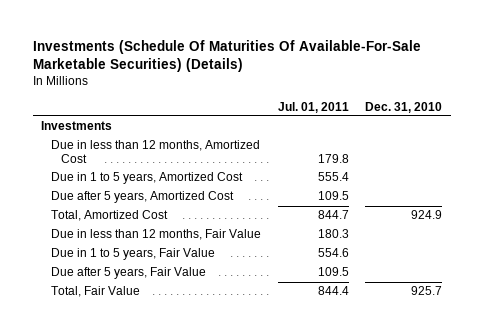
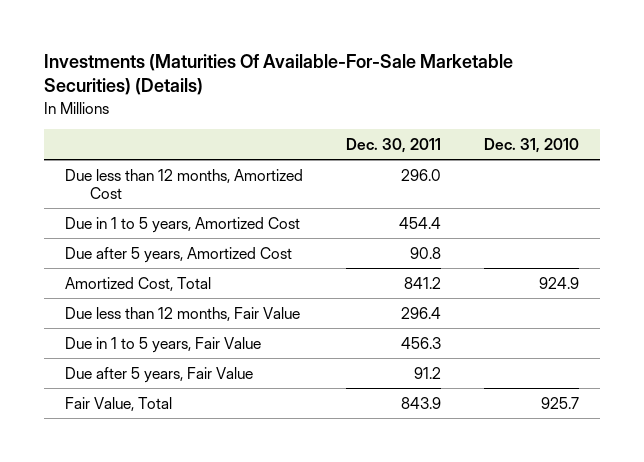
- Investments (Schedule Of Maturities Of Available-For-Sale Marketable Securities) (Details)
+ Investments (Maturities Of Available-For-Sale Marketable Securities) (Details)
- | Jul. 01, 2011 | Dec. 31, 2010
+ | Dec. 30, 2011 | Dec. 31, 2010
- Investments
- Due in less than 12 months, Amortized Cost | 179.8 |
+ Due less than 12 months, Amortized Cost | 296.0 |
- Total, Amortized Cost | 844.7 | 924.9
- Due in less than 12 months, Fair Value | 180.3 |
+ Amortized Cost, Total | 841.2 | 924.9
+ Due less than 12 months, Fair Value | 296.4 |
- Total, Fair Value | 844.4 | 925.7
+ Fair Value, Total | 843.9 | 925.7

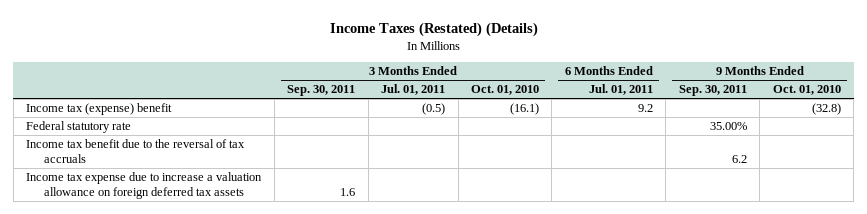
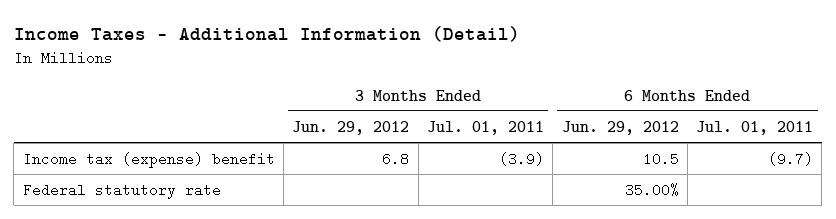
- Income Taxes (Restated) (Details)
+ Income Taxes - Additional Information (Detail)
- | 3 Months Ended Sep. 30, 2011 | 3 Months Ended Jul. 01, 2011 | 3 Months Ended Oct. 01, 2010 | 6 Months Ended Jul. 01, 2011 | 9 Months Ended Sep. 30, 2011 | 9 Months Ended Oct. 01, 2010
+ | 3 Months Ended Jun. 29, 2012 | 3 Months Ended Jul. 01, 2011 | 6 Months Ended Jun. 29, 2012 | 6 Months Ended Jul. 01, 2011
- Income tax (expense) benefit | | (0.5) | (16.1) | 9.2 | | (32.8)
+ Income tax (expense) benefit | 6.8 | (3.9) | 10.5 | (9.7)
- Income tax benefit due to the reversal of tax accruals | | | | | 6.2 |
- Income tax expense due to increase a valuation allowance on foreign deferred tax assets | 1.6 | | | | |

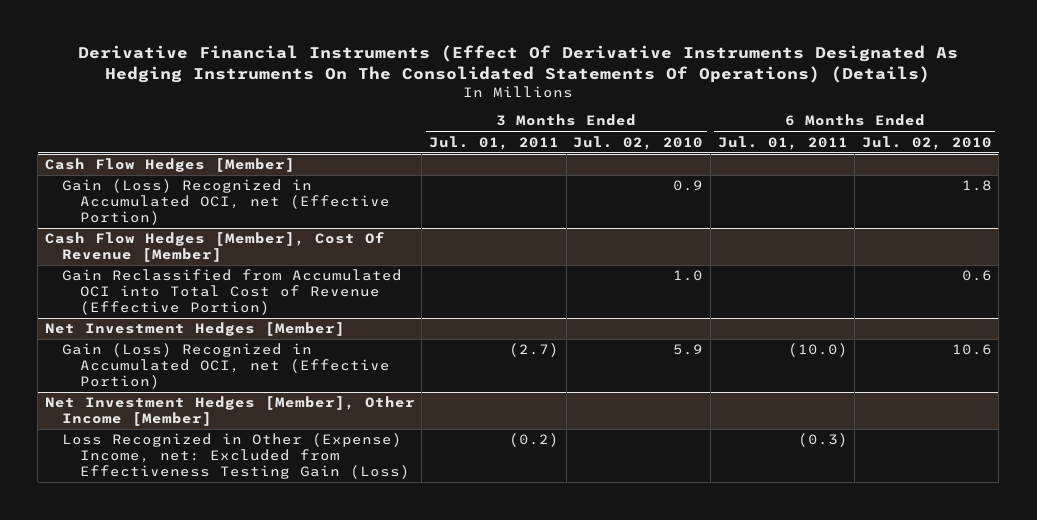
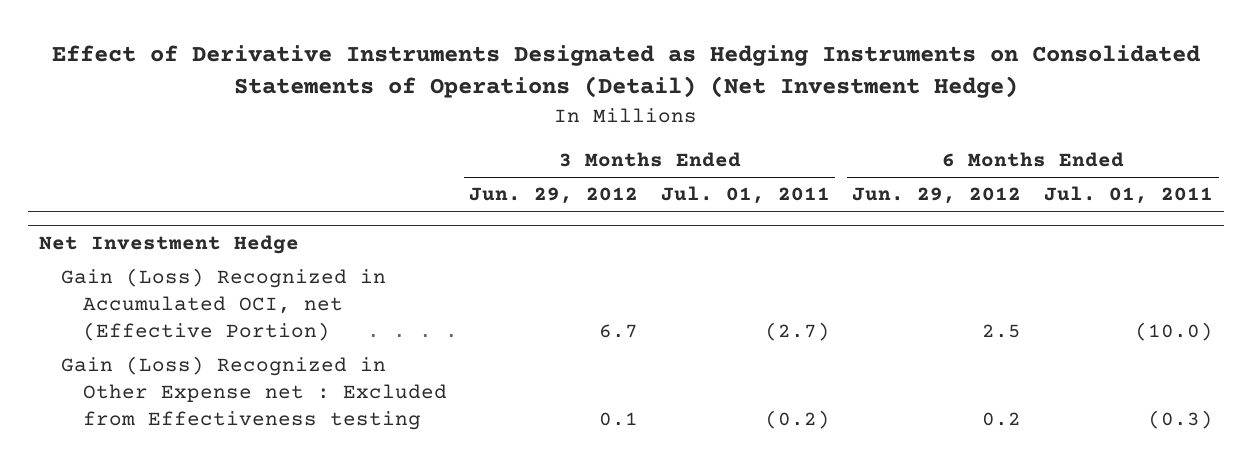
- Derivative Financial Instruments (Effect Of Derivative Instruments Designated As Hedging Instruments On The Consolidated Statements Of Operations) (Details)
+ Effect of Derivative Instruments Designated as Hedging Instruments on Consolidated Statements of Operations (Detail) (Net Investment Hedge)
- | 3 Months Ended Jul. 01, 2011 | 3 Months Ended Jul. 02, 2010 | 6 Months Ended Jul. 01, 2011 | 6 Months Ended Jul. 02, 2010
+ | 3 Months Ended Jun. 29, 2012 | 3 Months Ended Jul. 01, 2011 | 6 Months Ended Jun. 29, 2012 | 6 Months Ended Jul. 01, 2011
- Cash Flow Hedges [Member]
- Gain (Loss) Recognized in Accumulated OCI, net (Effective Portion) | | 0.9 | | 1.8
- Cash Flow Hedges [Member], Cost Of Revenue [Member]
- Gain Reclassified from Accumulated OCI into Total Cost of Revenue (Effective Portion) | | 1.0 | | 0.6
- Net Investment Hedges [Member]
+ Net Investment Hedge
- Net Investment Hedges [Member], Other Income [Member]
- Loss Recognized in Other (Expense) Income, net: Excluded from Effectiveness Testing Gain (Loss) | (0.2) | | (0.3) |
+ Gain (Loss) Recognized in Other Expense net : Excluded from Effectiveness testing | 0.1 | (0.2) | 0.2 | (0.3)

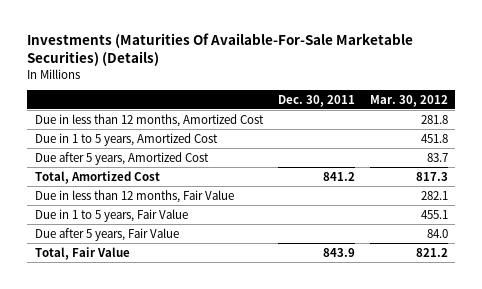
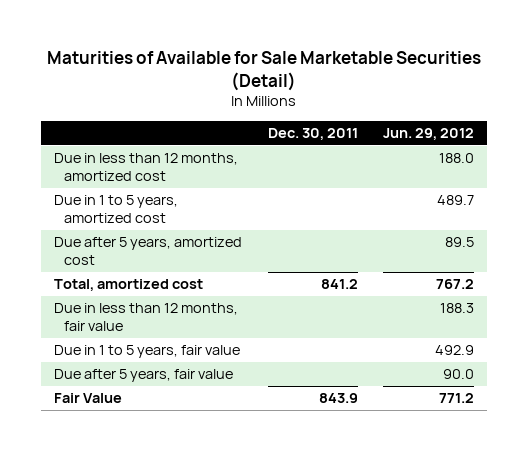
- Investments (Maturities Of Available-For-Sale Marketable Securities) (Details)
+ Maturities of Available for Sale Marketable Securities (Detail)
- | Dec. 30, 2011 | Mar. 30, 2012
+ | Dec. 30, 2011 | Jun. 29, 2012
- Due in less than 12 months, Amortized Cost | | 281.8
- Due in 1 to 5 years, Amortized Cost | | 451.8
- Due after 5 years, Amortized Cost | | 83.7
- Total, Amortized Cost | 841.2 | 817.3
- Due in less than 12 months, Fair Value | | 282.1
- Due in 1 to 5 years, Fair Value | | 455.1
- Due after 5 years, Fair Value | | 84.0
- Total, Fair Value | 843.9 | 821.2
+ Due in less than 12 months, amortized cost | | 188.0
+ Due in 1 to 5 years, amortized cost | | 489.7
+ Due after 5 years, amortized cost | | 89.5
+ Total, amortized cost | 841.2 | 767.2
+ Due in less than 12 months, fair value | | 188.3
+ Due in 1 to 5 years, fair value | | 492.9
+ Due after 5 years, fair value | | 90.0
+ Fair Value | 843.9 | 771.2

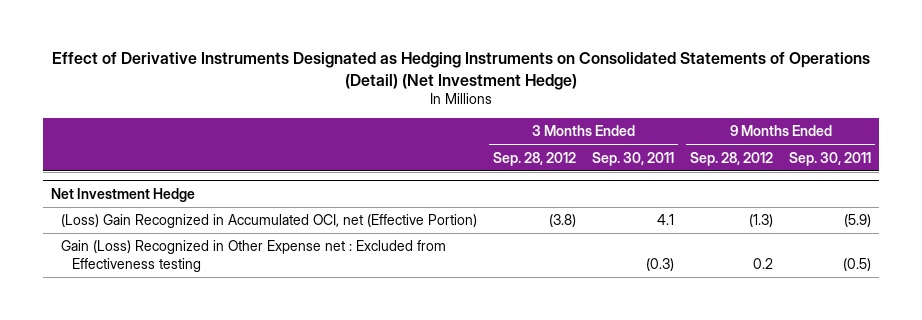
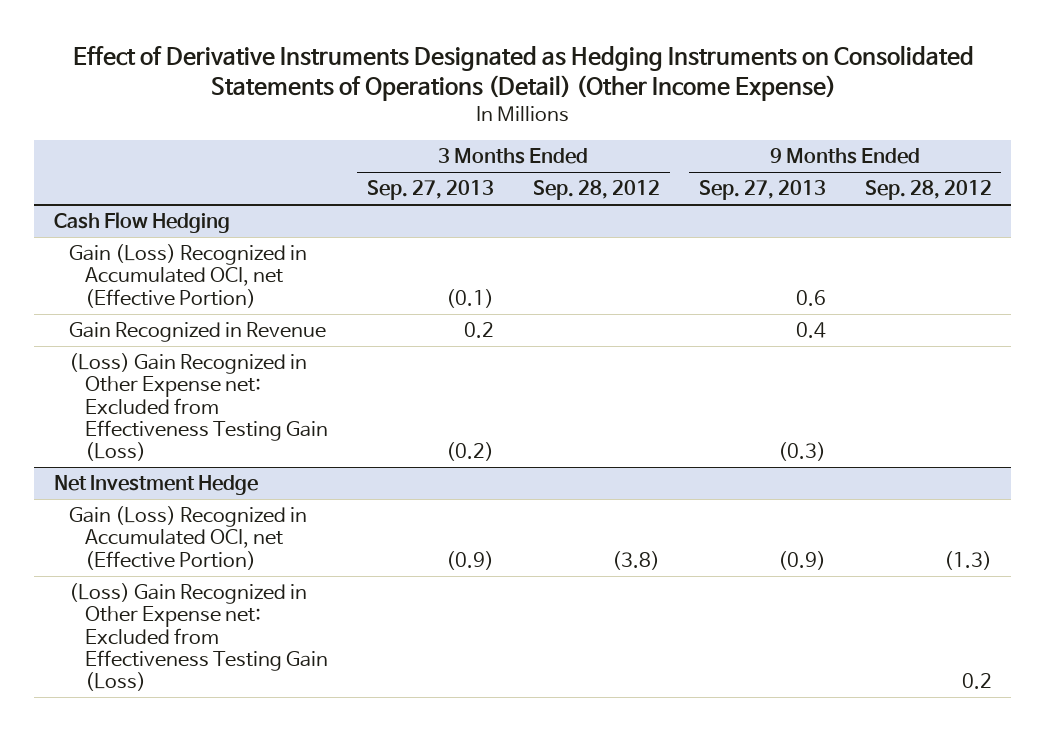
- Effect of Derivative Instruments Designated as Hedging Instruments on Consolidated Statements of Operations (Detail) (Net Investment Hedge)
+ Effect of Derivative Instruments Designated as Hedging Instruments on Consolidated Statements of Operations (Detail) (Other Income Expense)
- | 3 Months Ended Sep. 28, 2012 | 3 Months Ended Sep. 30, 2011 | 9 Months Ended Sep. 28, 2012 | 9 Months Ended Sep. 30, 2011
+ | 3 Months Ended Sep. 27, 2013 | 3 Months Ended Sep. 28, 2012 | 9 Months Ended Sep. 27, 2013 | 9 Months Ended Sep. 28, 2012
+ Cash Flow Hedging
+ Gain (Loss) Recognized in Accumulated OCI, net (Effective Portion) | (0.1) | | 0.6 |
+ Gain Recognized in Revenue | 0.2 | | 0.4 |
+ (Loss) Gain Recognized in Other Expense net: Excluded from Effectiveness Testing Gain (Loss) | (0.2) | | (0.3) |
@ Net Investment Hedge
- (Loss) Gain Recognized in Accumulated OCI, net (Effective Portion) | (3.8) | 4.1 | (1.3) | (5.9)
- Gain (Loss) Recognized in Other Expense net : Excluded from Effectiveness testing | | (0.3) | 0.2 | (0.5)
+ Gain (Loss) Recognized in Accumulated OCI, net (Effective Portion) | (0.9) | (3.8) | (0.9) | (1.3)
+ (Loss) Gain Recognized in Other Expense net: Excluded from Effectiveness Testing Gain (Loss) | | | | 0.2

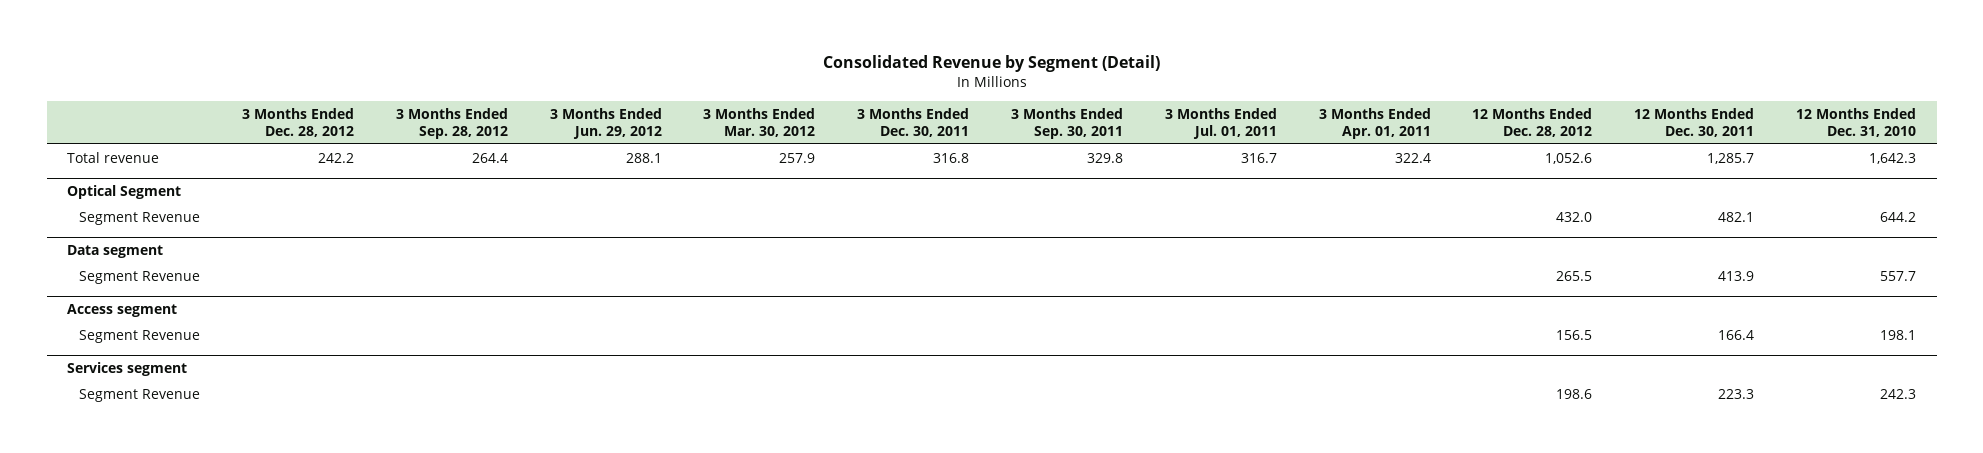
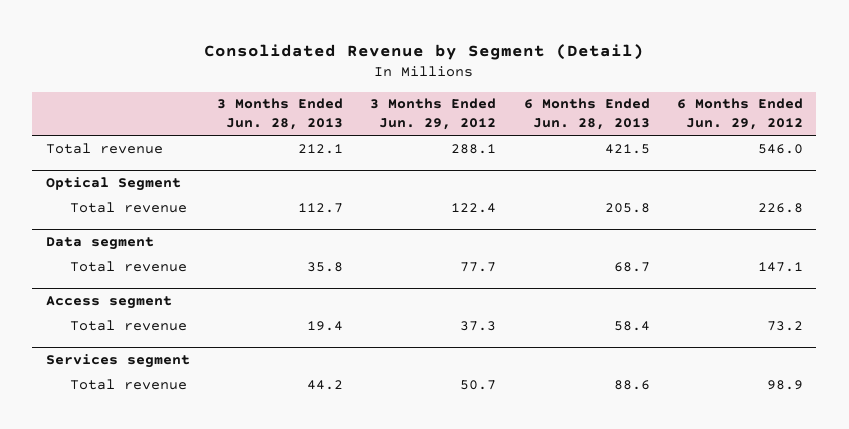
- | 3 Months Ended Dec. 28, 2012 | 3 Months Ended Sep. 28, 2012 | 3 Months Ended Jun. 29, 2012 | 3 Months Ended Mar. 30, 2012 | 3 Months Ended Dec. 30, 2011 | 3 Months Ended Sep. 30, 2011 | 3 Months Ended Jul. 01, 2011 | 3 Months Ended Apr. 01, 2011 | 12 Months Ended Dec. 28, 2012 | 12 Months Ended Dec. 30, 2011 | 12 Months Ended Dec. 31, 2010
+ | 3 Months Ended Jun. 28, 2013 | 3 Months Ended Jun. 29, 2012 | 6 Months Ended Jun. 28, 2013 | 6 Months Ended Jun. 29, 2012
@ Optical Segment
- Segment Revenue | | | | | | | | | 432.0 | 482.1 | 644.2
+ Total revenue | 112.7 | 122.4 | 205.8 | 226.8
@ Data segment
- Segment Revenue | | | | | | | | | 265.5 | 413.9 | 557.7
+ Total revenue | 35.8 | 77.7 | 68.7 | 147.1
@ Access segment
- Segment Revenue | | | | | | | | | 156.5 | 166.4 | 198.1
+ Total revenue | 19.4 | 37.3 | 58.4 | 73.2
@ Services segment
- Segment Revenue | | | | | | | | | 198.6 | 223.3 | 242.3
+ Total revenue | 44.2 | 50.7 | 88.6 | 98.9

